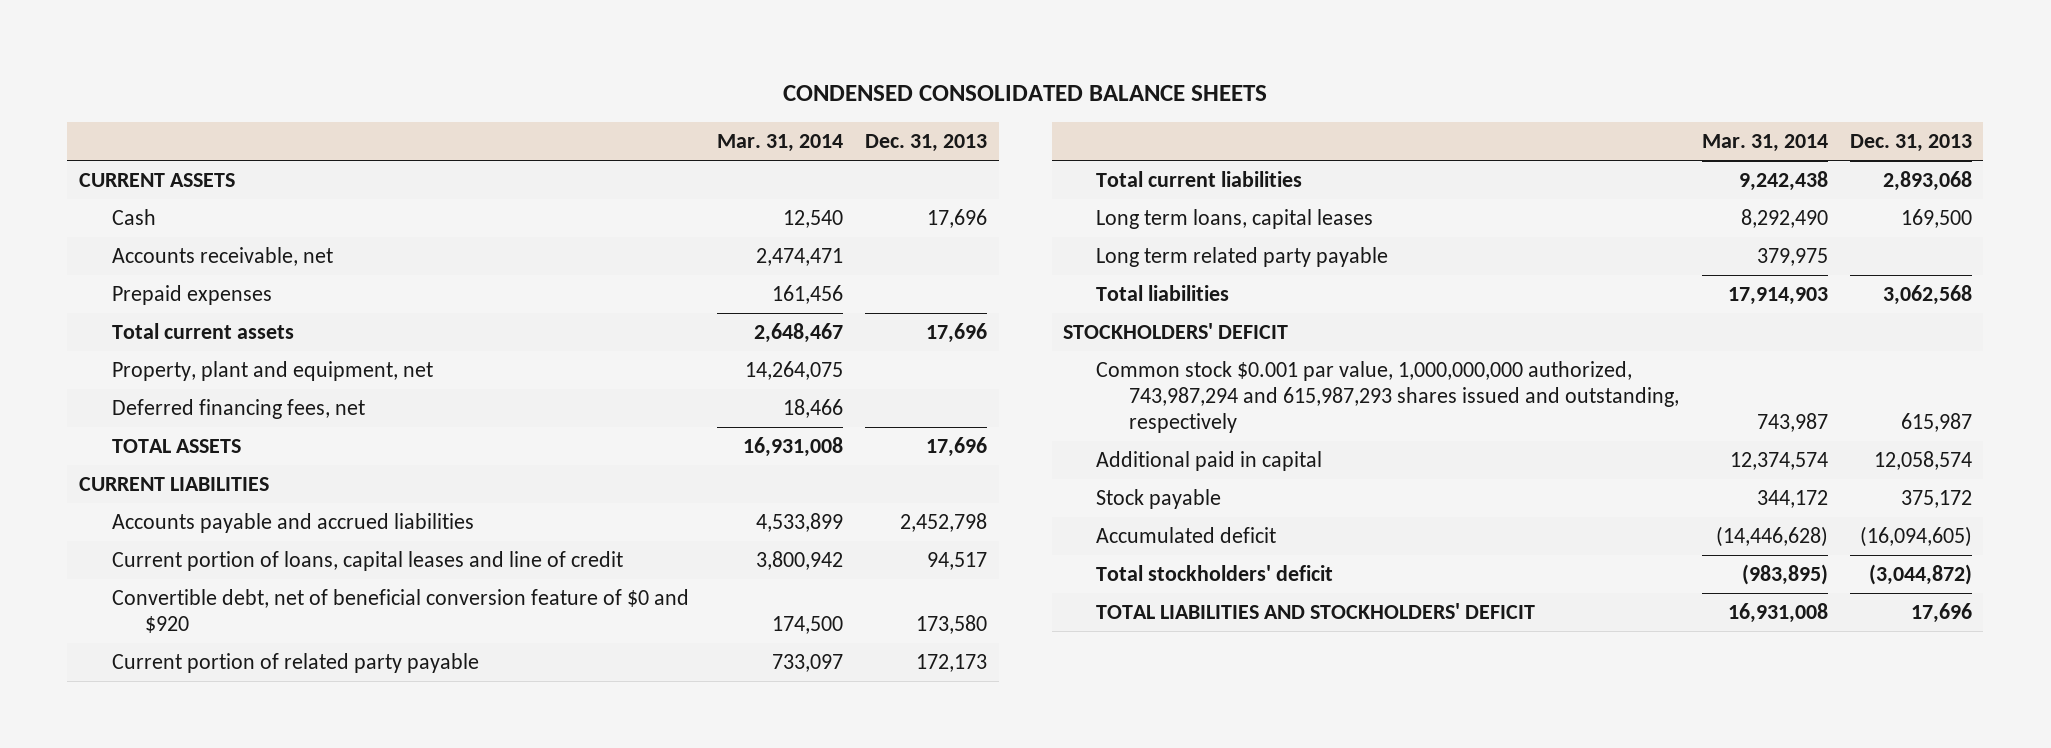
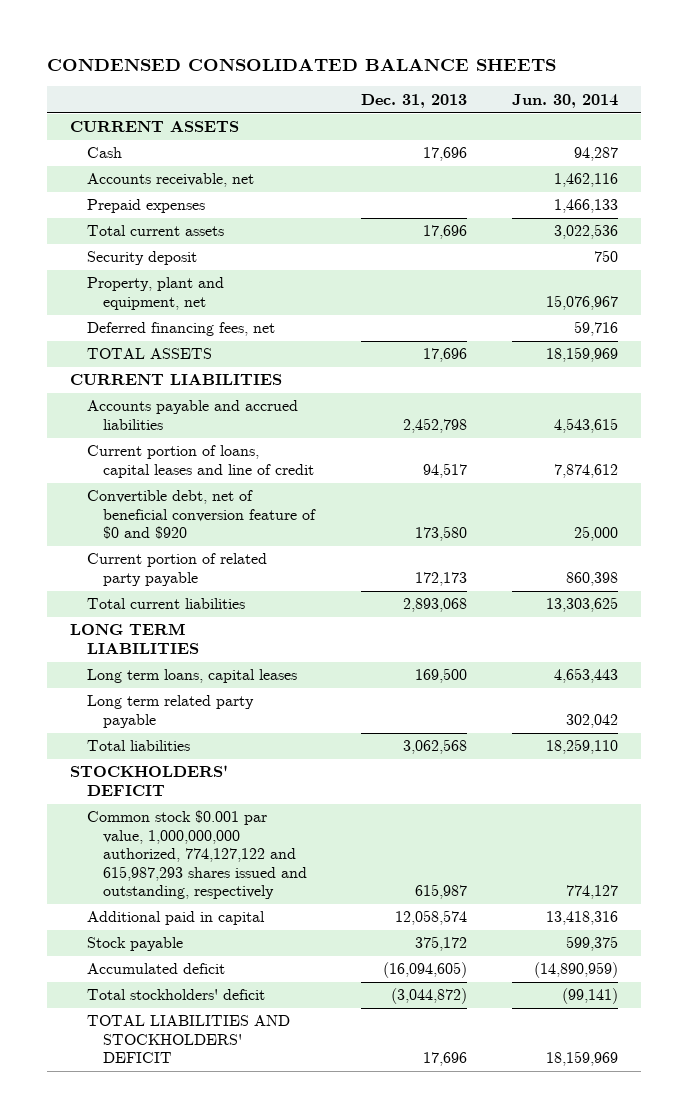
- | Mar. 31, 2014 | Dec. 31, 2013
+ | Dec. 31, 2013 | Jun. 30, 2014
+ Security deposit | | 750
+ LONG TERM LIABILITIES
- Common stock $0.001 par value, 1,000,000,000 authorized, 743,987,294 and 615,987,293 shares issued and outstanding, respectively | 743,987 | 615,987
+ Common stock $0.001 par value, 1,000,000,000 authorized, 774,127,122 and 615,987,293 shares issued and outstanding, respectively | 615,987 | 774,127

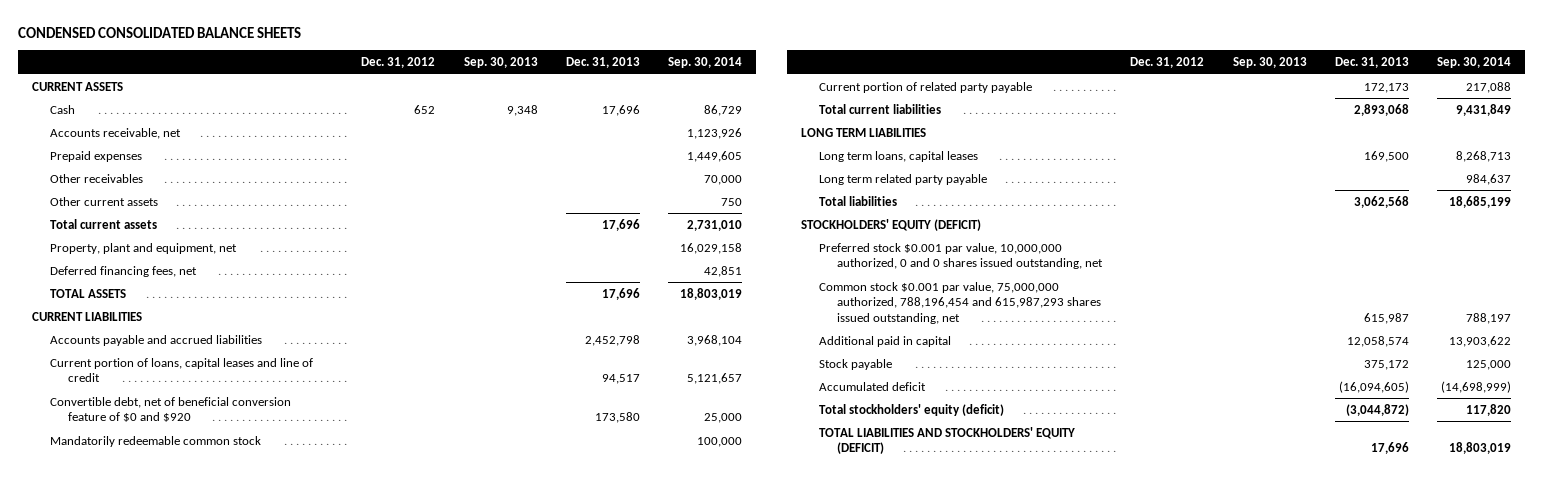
- | Dec. 31, 2013 | Jun. 30, 2014
+ | Dec. 31, 2012 | Sep. 30, 2013 | Dec. 31, 2013 | Sep. 30, 2014
+ Other receivables | | | | 70,000
+ Other current assets | | | | 750
- Security deposit | | 750
+ Mandatorily redeemable common stock | | | | 100,000
- STOCKHOLDERS' DEFICIT
- Common stock $0.001 par value, 1,000,000,000 authorized, 774,127,122 and 615,987,293 shares issued and outstanding, respectively | 615,987 | 774,127
+ STOCKHOLDERS' EQUITY (DEFICIT)
+ Preferred stock $0.001 par value, 10,000,000 authorized, 0 and 0 shares issued outstanding, net
+ Common stock $0.001 par value, 75,000,000 authorized, 788,196,454 and 615,987,293 shares issued outstanding, net | | | 615,987 | 788,197
- Total stockholders' deficit | (3,044,872) | (99,141)
- TOTAL LIABILITIES AND STOCKHOLDERS' DEFICIT | 17,696 | 18,159,969
+ Total stockholders' equity (deficit) | | | (3,044,872) | 117,820
+ TOTAL LIABILITIES AND STOCKHOLDERS' EQUITY (DEFICIT) | | | 17,696 | 18,803,019

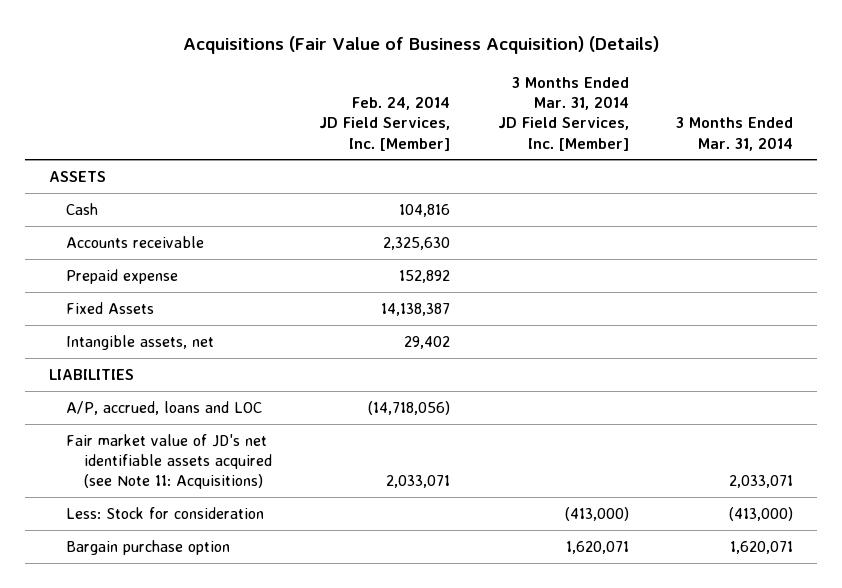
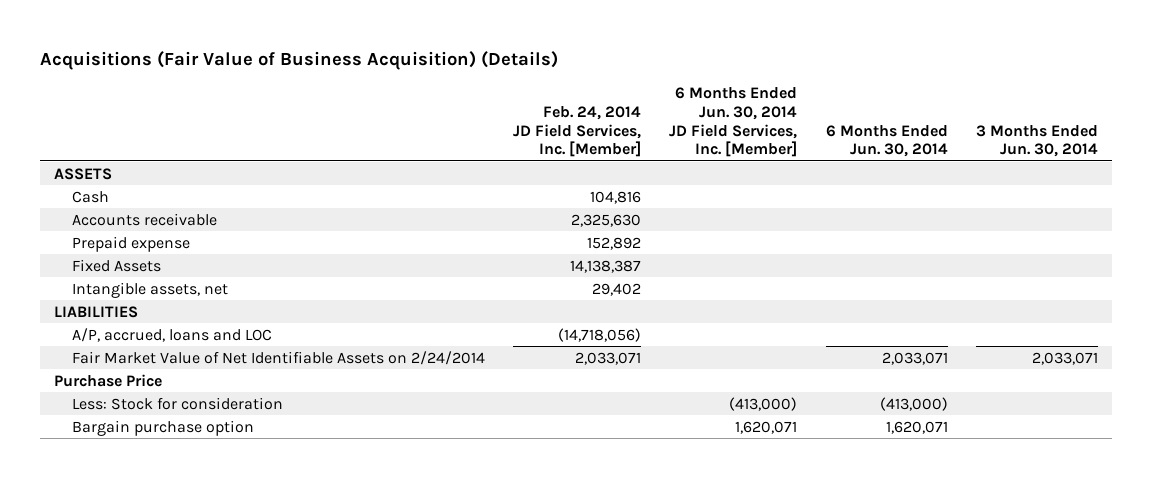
- | Feb. 24, 2014 JD Field Services, Inc. [Member] | 3 Months Ended Mar. 31, 2014 JD Field Services, Inc. [Member] | 3 Months Ended Mar. 31, 2014
+ | Feb. 24, 2014 JD Field Services, Inc. [Member] | 6 Months Ended Jun. 30, 2014 JD Field Services, Inc. [Member] | 6 Months Ended Jun. 30, 2014 | 3 Months Ended Jun. 30, 2014
- Fair market value of JD's net identifiable assets acquired (see Note 11: Acquisitions) | 2,033,071 | | 2,033,071
+ Fair Market Value of Net Identifiable Assets on 2/24/2014 | 2,033,071 | | 2,033,071 | 2,033,071
+ Purchase Price

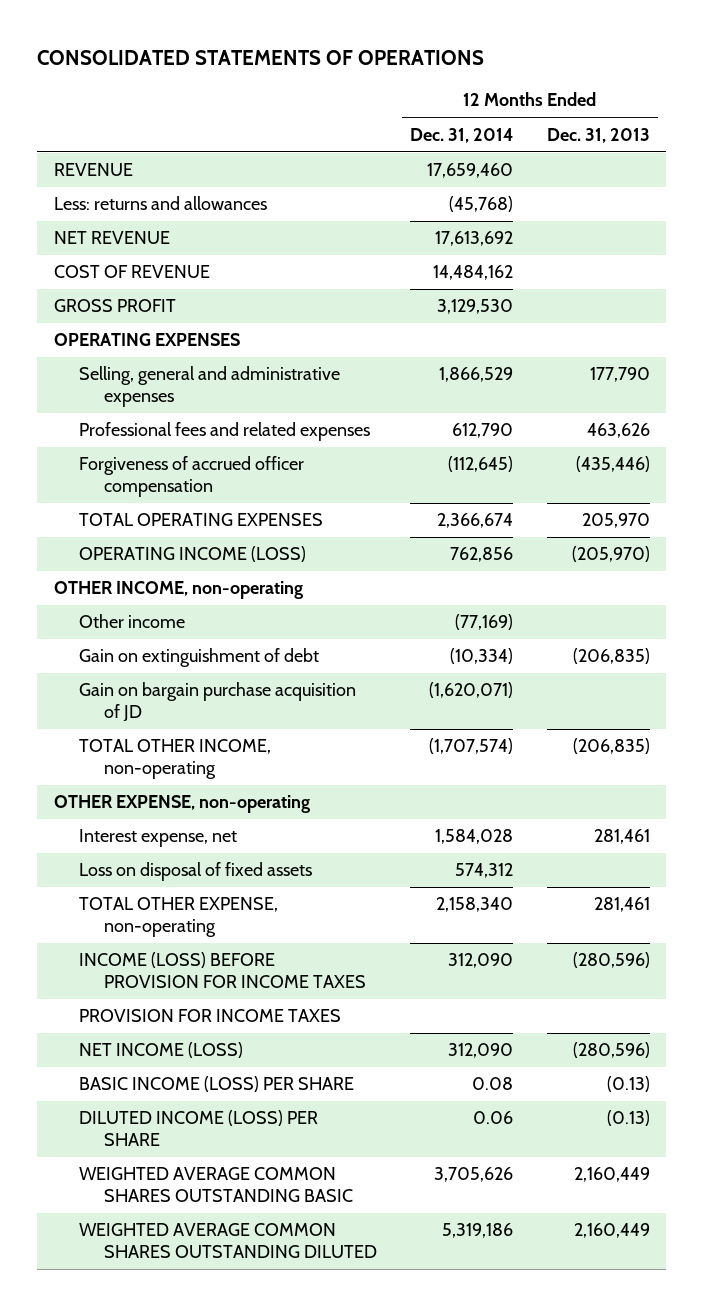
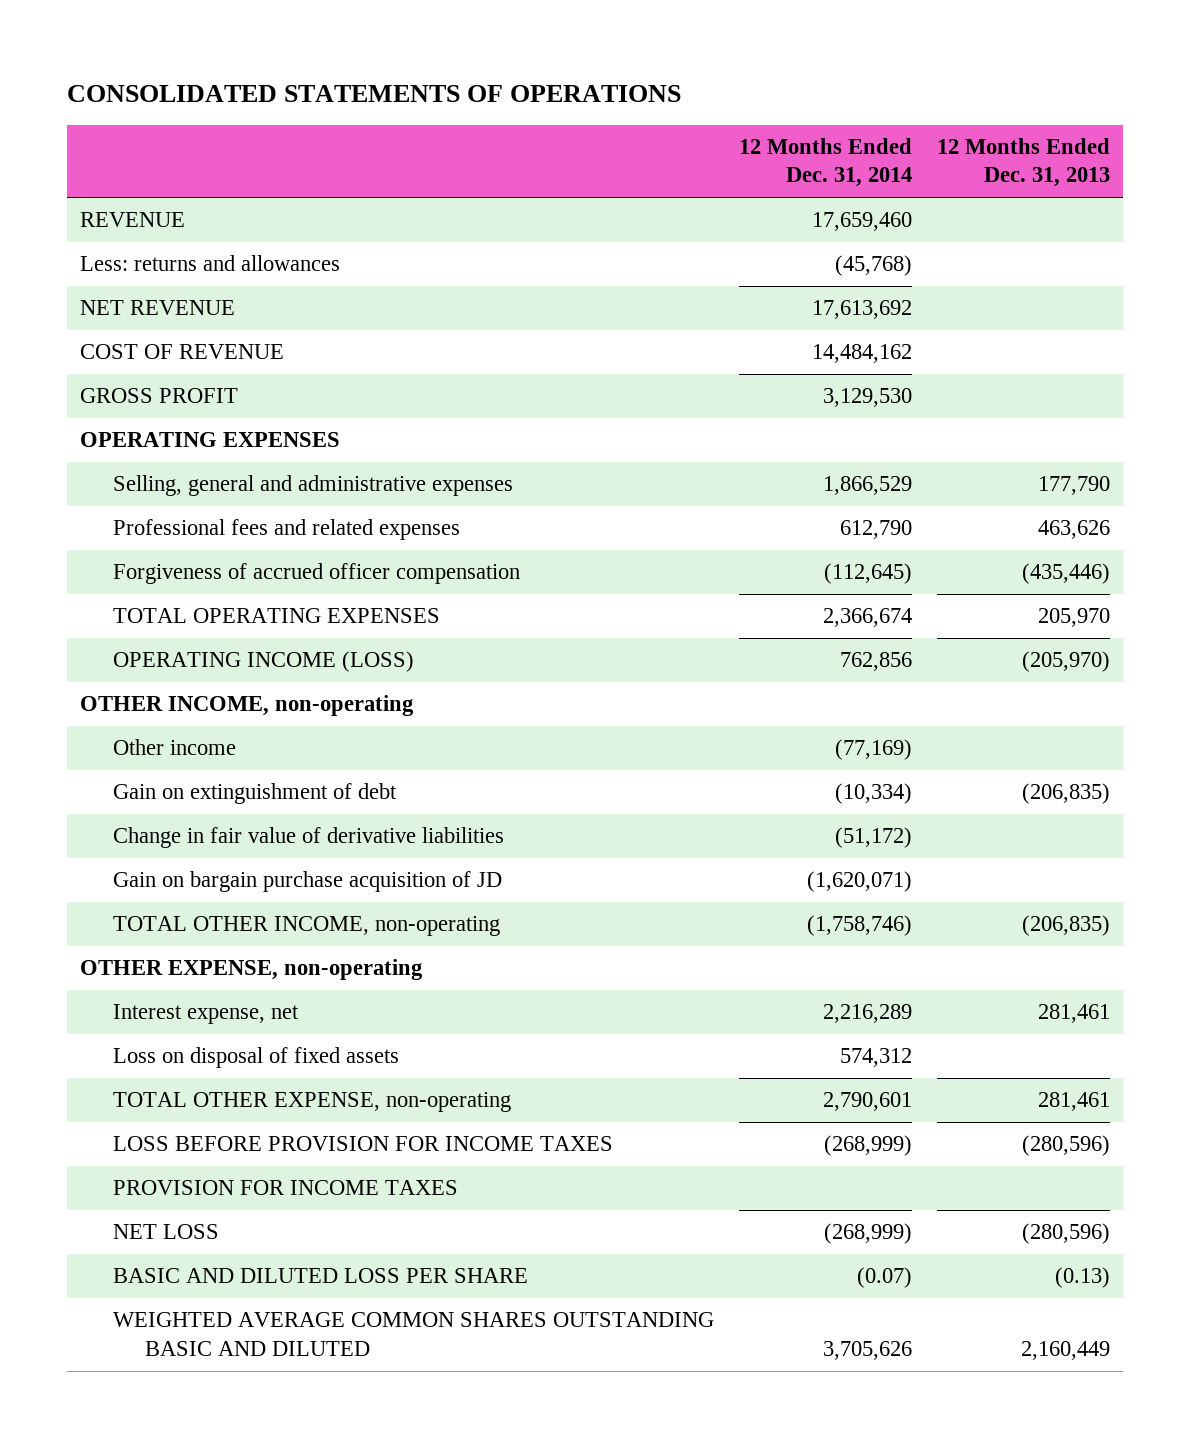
+ Change in fair value of derivative liabilities | (51,172) |
- TOTAL OTHER INCOME, non-operating | (1,707,574) | (206,835)
+ TOTAL OTHER INCOME, non-operating | (1,758,746) | (206,835)
- Interest expense, net | 1,584,028 | 281,461
+ Interest expense, net | 2,216,289 | 281,461
- TOTAL OTHER EXPENSE, non-operating | 2,158,340 | 281,461
- INCOME (LOSS) BEFORE PROVISION FOR INCOME TAXES | 312,090 | (280,596)
+ TOTAL OTHER EXPENSE, non-operating | 2,790,601 | 281,461
+ LOSS BEFORE PROVISION FOR INCOME TAXES | (268,999) | (280,596)
- NET INCOME (LOSS) | 312,090 | (280,596)
- BASIC INCOME (LOSS) PER SHARE | 0.08 | (0.13)
- DILUTED INCOME (LOSS) PER SHARE | 0.06 | (0.13)
- WEIGHTED AVERAGE COMMON SHARES OUTSTANDING BASIC | 3,705,626 | 2,160,449
- WEIGHTED AVERAGE COMMON SHARES OUTSTANDING DILUTED | 5,319,186 | 2,160,449
+ NET LOSS | (268,999) | (280,596)
+ BASIC AND DILUTED LOSS PER SHARE | (0.07) | (0.13)
+ WEIGHTED AVERAGE COMMON SHARES OUTSTANDING BASIC AND DILUTED | 3,705,626 | 2,160,449

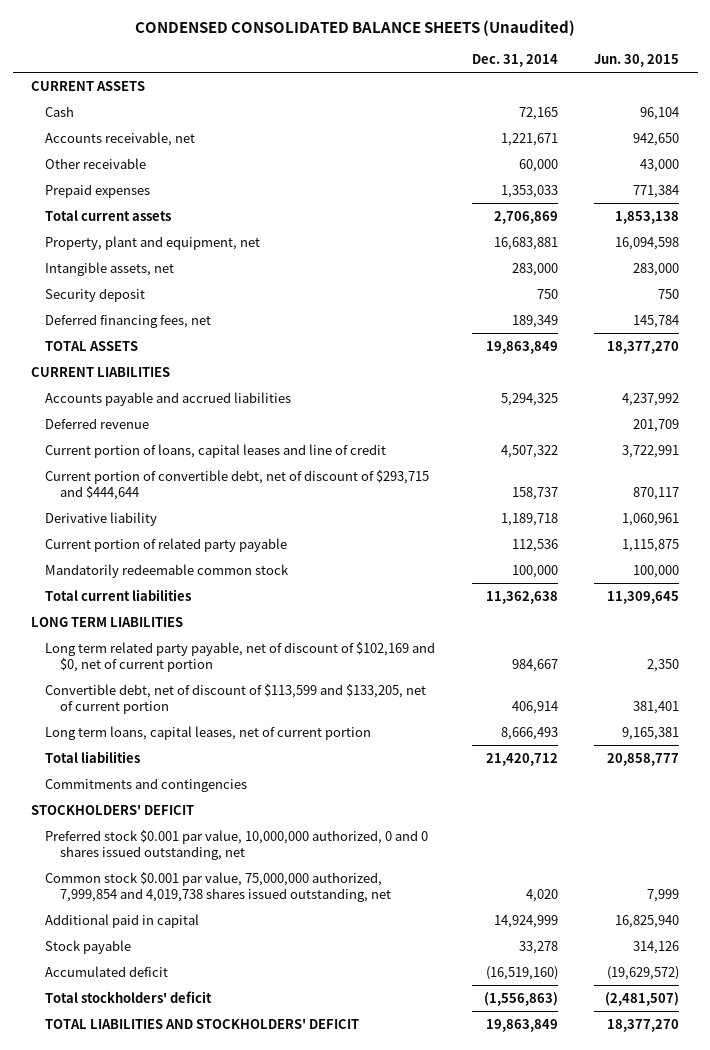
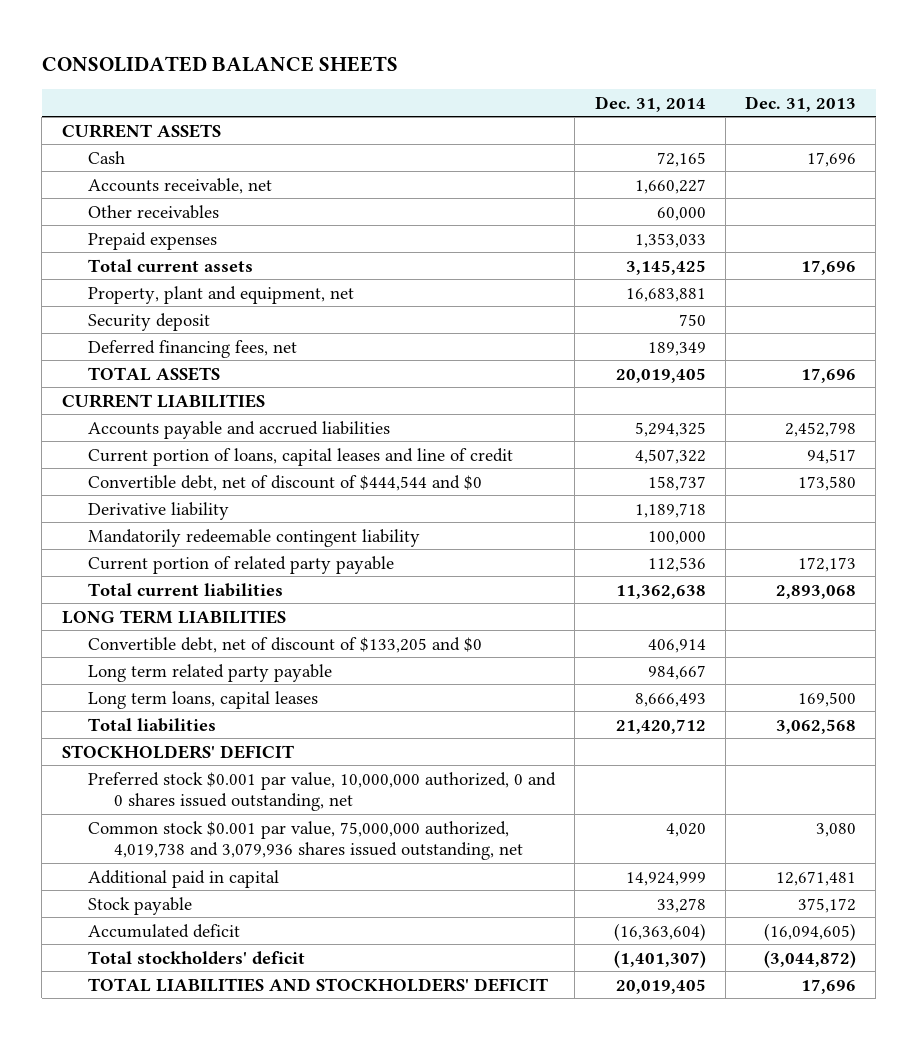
- CONDENSED CONSOLIDATED BALANCE SHEETS (Unaudited)
+ CONSOLIDATED BALANCE SHEETS
- | Dec. 31, 2014 | Jun. 30, 2015
+ | Dec. 31, 2014 | Dec. 31, 2013
- Accounts receivable, net | 1,221,671 | 942,650
- Other receivable | 60,000 | 43,000
+ Accounts receivable, net | 1,660,227 |
+ Other receivables | 60,000 |
- Total current assets | 2,706,869 | 1,853,138
+ Total current assets | 3,145,425 | 17,696
- Intangible assets, net | 283,000 | 283,000
- TOTAL ASSETS | 19,863,849 | 18,377,270
+ TOTAL ASSETS | 20,019,405 | 17,696
- Deferred revenue | | 201,709
- Current portion of convertible debt, net of discount of $293,715 and $444,644 | 158,737 | 870,117
+ Convertible debt, net of discount of $444,544 and $0 | 158,737 | 173,580
+ Mandatorily redeemable contingent liability | 100,000 |
- Mandatorily redeemable common stock | 100,000 | 100,000
- Long term related party payable, net of discount of $102,169 and $0, net of current portion | 984,667 | 2,350
- Convertible debt, net of discount of $113,599 and $133,205, net of current portion | 406,914 | 381,401
- Long term loans, capital leases, net of current portion | 8,666,493 | 9,165,381
+ Convertible debt, net of discount of $133,205 and $0 | 406,914 |
+ Long term related party payable | 984,667 |
+ Long term loans, capital leases | 8,666,493 | 169,500
- Commitments and contingencies
- Common stock $0.001 par value, 75,000,000 authorized, 7,999,854 and 4,019,738 shares issued outstanding, net | 4,020 | 7,999
+ Common stock $0.001 par value, 75,000,000 authorized, 4,019,738 and 3,079,936 shares issued outstanding, net | 4,020 | 3,080
- Accumulated deficit | (16,519,160) | (19,629,572)
- Total stockholders' deficit | (1,556,863) | (2,481,507)
- TOTAL LIABILITIES AND STOCKHOLDERS' DEFICIT | 19,863,849 | 18,377,270
+ Accumulated deficit | (16,363,604) | (16,094,605)
+ Total stockholders' deficit | (1,401,307) | (3,044,872)
+ TOTAL LIABILITIES AND STOCKHOLDERS' DEFICIT | 20,019,405 | 17,696

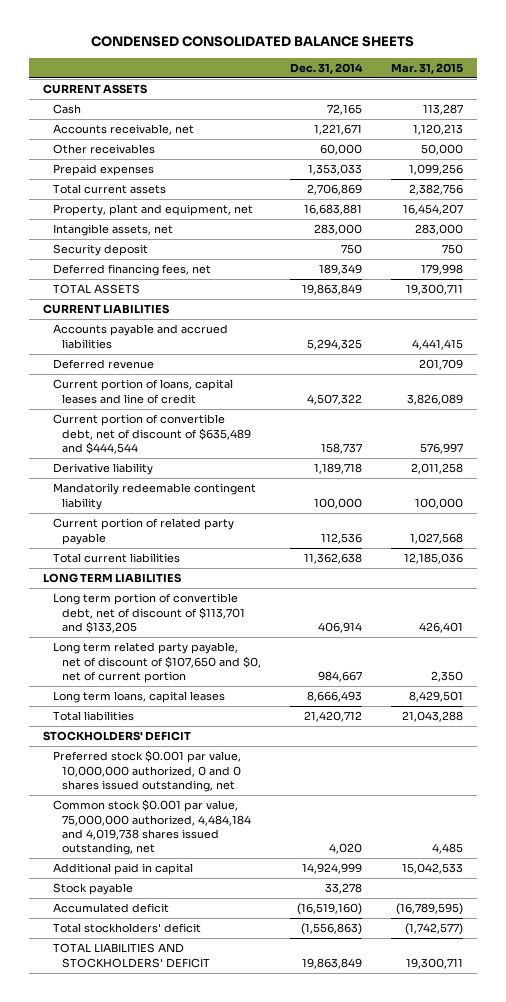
- CONSOLIDATED BALANCE SHEETS
+ CONDENSED CONSOLIDATED BALANCE SHEETS
- | Dec. 31, 2014 | Dec. 31, 2013
+ | Dec. 31, 2014 | Mar. 31, 2015
- Accounts receivable, net | 1,660,227 |
+ Accounts receivable, net | 1,221,671 | 1,120,213
- Total current assets | 3,145,425 | 17,696
+ Total current assets | 2,706,869 | 2,382,756
+ Intangible assets, net | 283,000 | 283,000
- TOTAL ASSETS | 20,019,405 | 17,696
+ TOTAL ASSETS | 19,863,849 | 19,300,711
+ Deferred revenue | | 201,709
- Convertible debt, net of discount of $444,544 and $0 | 158,737 | 173,580
+ Current portion of convertible debt, net of discount of $635,489 and $444,544 | 158,737 | 576,997
- Convertible debt, net of discount of $133,205 and $0 | 406,914 |
- Long term related party payable | 984,667 |
+ Long term portion of convertible debt, net of discount of $113,701 and $133,205 | 406,914 | 426,401
+ Long term related party payable, net of discount of $107,650 and $0, net of current portion | 984,667 | 2,350
- Common stock $0.001 par value, 75,000,000 authorized, 4,019,738 and 3,079,936 shares issued outstanding, net | 4,020 | 3,080
+ Common stock $0.001 par value, 75,000,000 authorized, 4,484,184 and 4,019,738 shares issued outstanding, net | 4,020 | 4,485
- Accumulated deficit | (16,363,604) | (16,094,605)
- Total stockholders' deficit | (1,401,307) | (3,044,872)
- TOTAL LIABILITIES AND STOCKHOLDERS' DEFICIT | 20,019,405 | 17,696
+ Accumulated deficit | (16,519,160) | (16,789,595)
+ Total stockholders' deficit | (1,556,863) | (1,742,577)
+ TOTAL LIABILITIES AND STOCKHOLDERS' DEFICIT | 19,863,849 | 19,300,711

